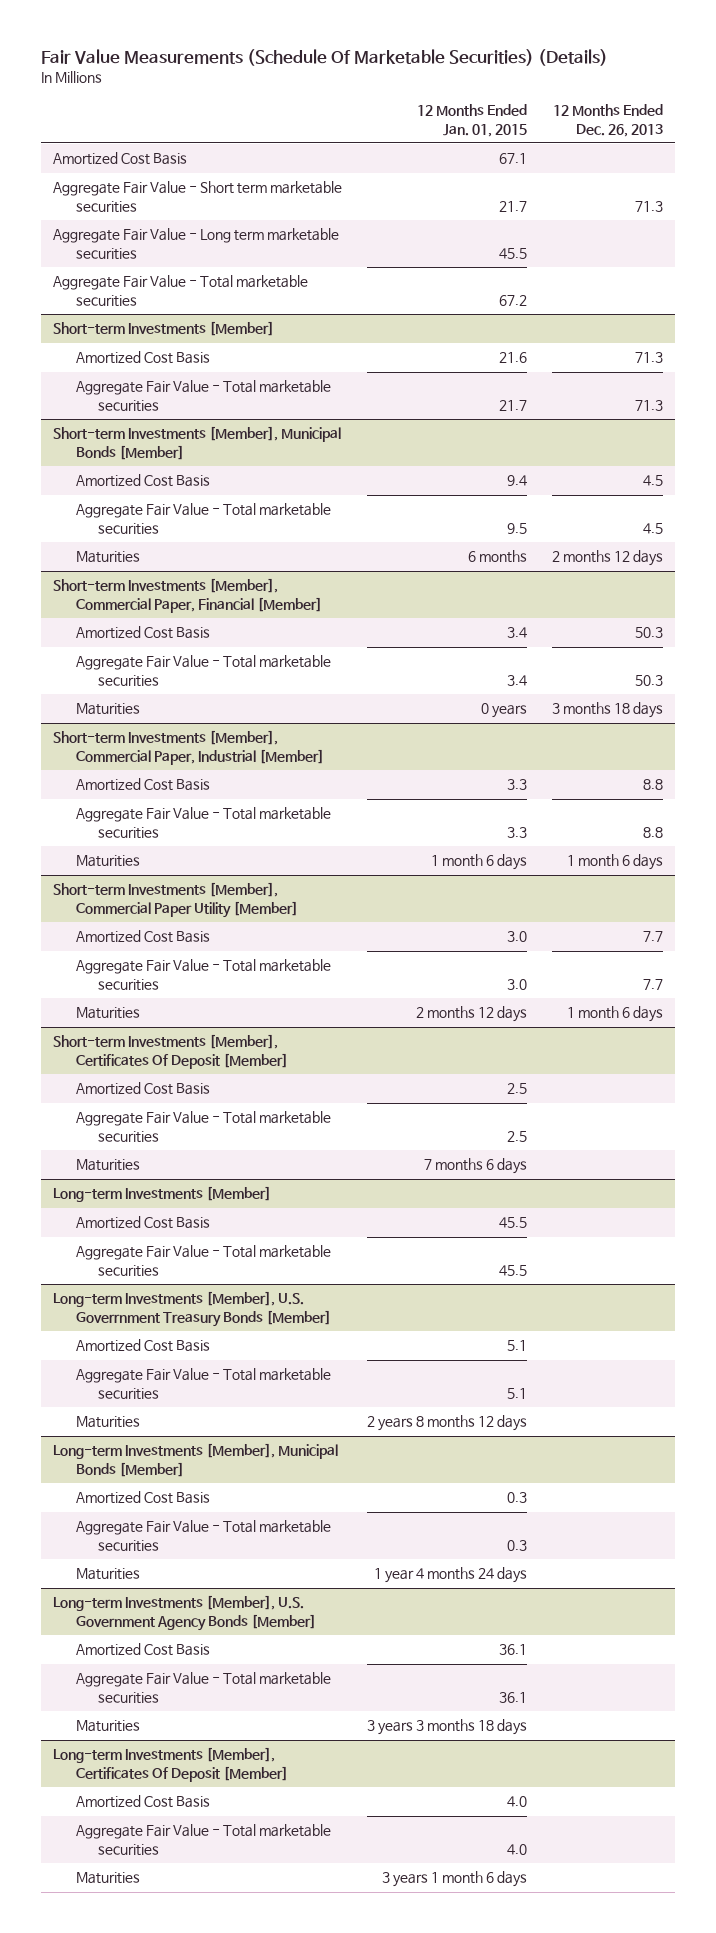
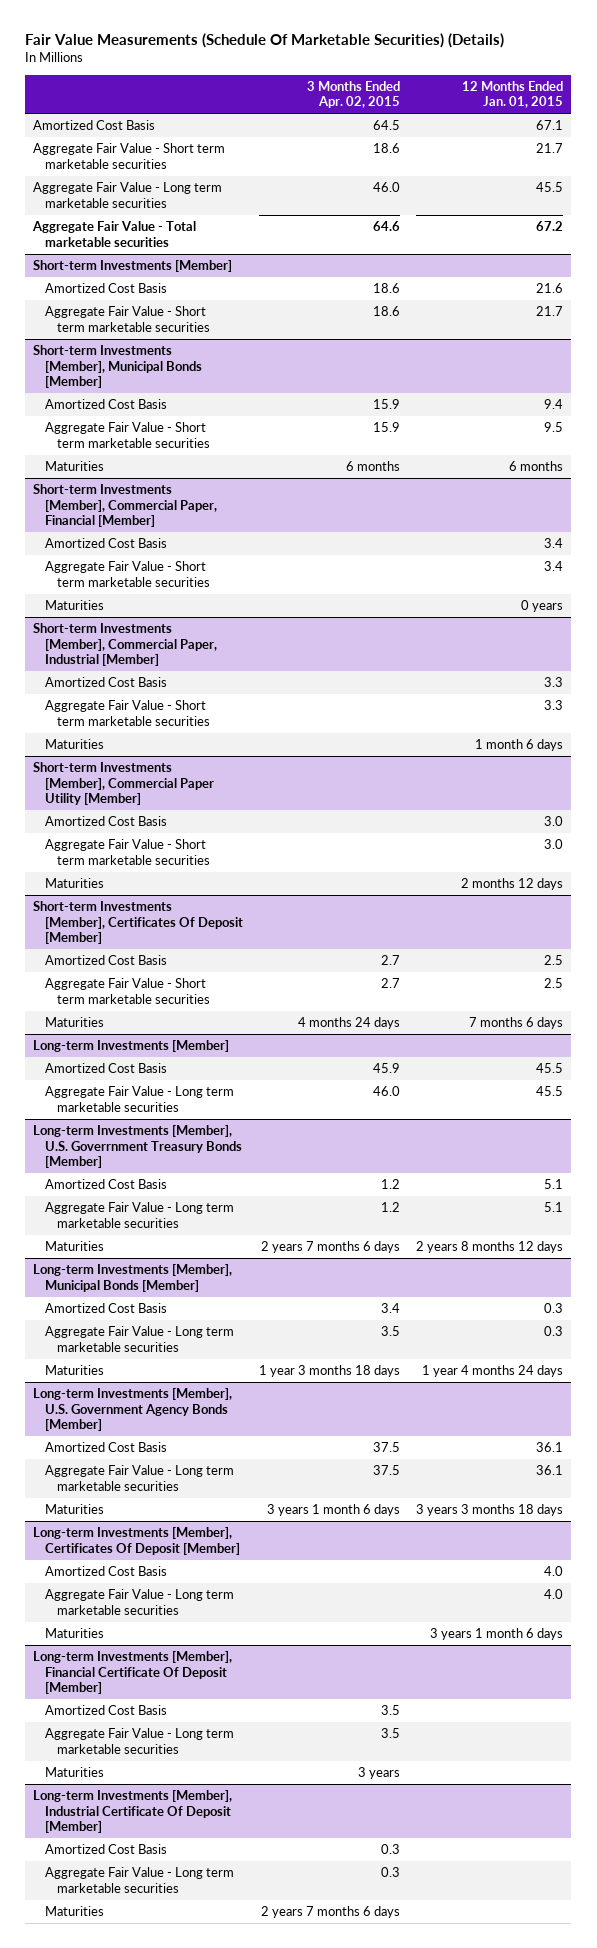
- | 12 Months Ended Jan. 01, 2015 | 12 Months Ended Dec. 26, 2013
+ | 3 Months Ended Apr. 02, 2015 | 12 Months Ended Jan. 01, 2015
@ Short-term Investments [Member]
- Aggregate Fair Value - Total marketable securities | 21.7 | 71.3
+ Aggregate Fair Value - Short term marketable securities | 18.6 | 21.7
@ Short-term Investments [Member], Municipal Bonds [Member]
- Aggregate Fair Value - Total marketable securities | 9.5 | 4.5
+ Aggregate Fair Value - Short term marketable securities | 15.9 | 9.5
@ Short-term Investments [Member], Commercial Paper, Financial [Member]
- Aggregate Fair Value - Total marketable securities | 3.4 | 50.3
+ Aggregate Fair Value - Short term marketable securities | | 3.4
@ Short-term Investments [Member], Commercial Paper, Industrial [Member]
- Aggregate Fair Value - Total marketable securities | 3.3 | 8.8
+ Aggregate Fair Value - Short term marketable securities | | 3.3
@ Short-term Investments [Member], Commercial Paper Utility [Member]
- Aggregate Fair Value - Total marketable securities | 3.0 | 7.7
+ Aggregate Fair Value - Short term marketable securities | | 3.0
@ Short-term Investments [Member], Certificates Of Deposit [Member]
- Aggregate Fair Value - Total marketable securities | 2.5 |
+ Aggregate Fair Value - Short term marketable securities | 2.7 | 2.5
@ Long-term Investments [Member]
- Aggregate Fair Value - Total marketable securities | 45.5 |
+ Aggregate Fair Value - Long term marketable securities | 46.0 | 45.5
@ Long-term Investments [Member], U.S. Goverrnment Treasury Bonds [Member]
- Aggregate Fair Value - Total marketable securities | 5.1 |
+ Aggregate Fair Value - Long term marketable securities | 1.2 | 5.1
@ Long-term Investments [Member], Municipal Bonds [Member]
- Aggregate Fair Value - Total marketable securities | 0.3 |
+ Aggregate Fair Value - Long term marketable securities | 3.5 | 0.3
@ Long-term Investments [Member], U.S. Government Agency Bonds [Member]
- Aggregate Fair Value - Total marketable securities | 36.1 |
+ Aggregate Fair Value - Long term marketable securities | 37.5 | 36.1
@ Long-term Investments [Member], Certificates Of Deposit [Member]
- Aggregate Fair Value - Total marketable securities | 4.0 |
+ Aggregate Fair Value - Long term marketable securities | | 4.0
+ Long-term Investments [Member], Financial Certificate Of Deposit [Member]
+ Amortized Cost Basis | 3.5 |
+ Aggregate Fair Value - Long term marketable securities | 3.5 |
+ Maturities | 3 years |
+ Long-term Investments [Member], Industrial Certificate Of Deposit [Member]
+ Amortized Cost Basis | 0.3 |
+ Aggregate Fair Value - Long term marketable securities | 0.3 |
+ Maturities | 2 years 7 months 6 days |

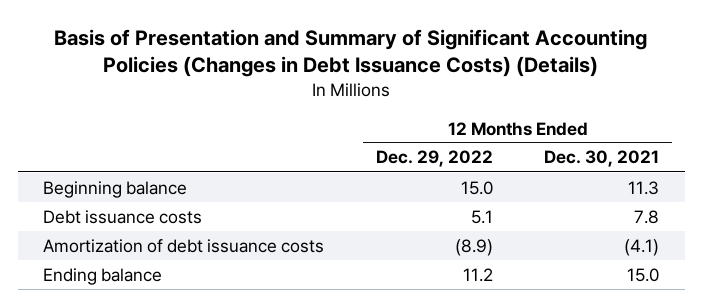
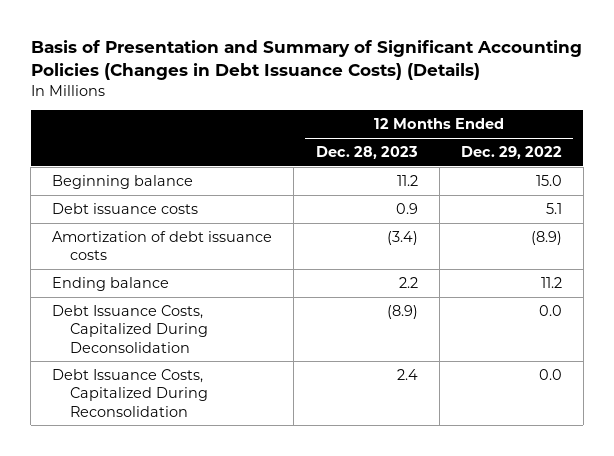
- | 12 Months Ended Dec. 29, 2022 | 12 Months Ended Dec. 30, 2021
+ | 12 Months Ended Dec. 28, 2023 | 12 Months Ended Dec. 29, 2022
+ Debt Issuance Costs, Capitalized During Deconsolidation | (8.9) | 0.0
+ Debt Issuance Costs, Capitalized During Reconsolidation | 2.4 | 0.0

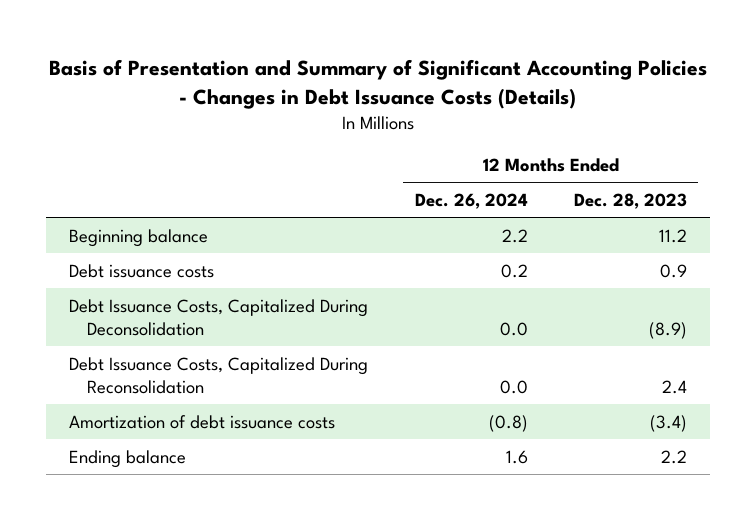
- Basis of Presentation and Summary of Significant Accounting Policies (Changes in Debt Issuance Costs) (Details)
+ Basis of Presentation and Summary of Significant Accounting Policies - Changes in Debt Issuance Costs (Details)
- | 12 Months Ended Dec. 28, 2023 | 12 Months Ended Dec. 29, 2022
+ | 12 Months Ended Dec. 26, 2024 | 12 Months Ended Dec. 28, 2023
moved down: Amortization of debt issuance costs | (0.8) | (3.4)
moved down: Ending balance | 1.6 | 2.2

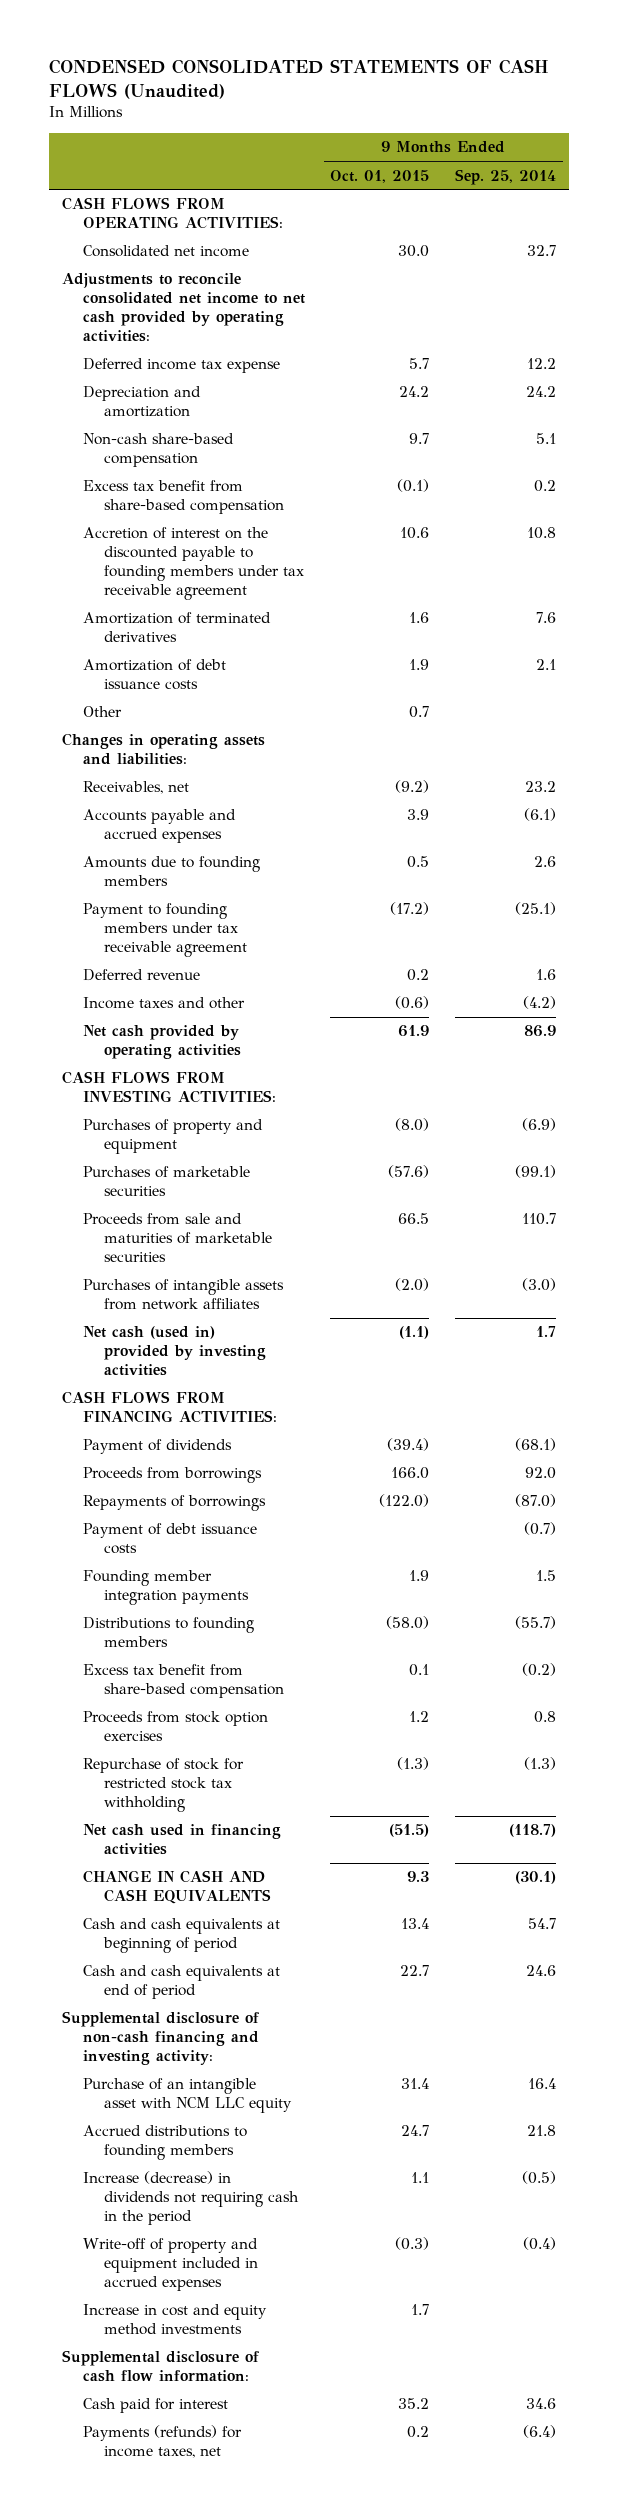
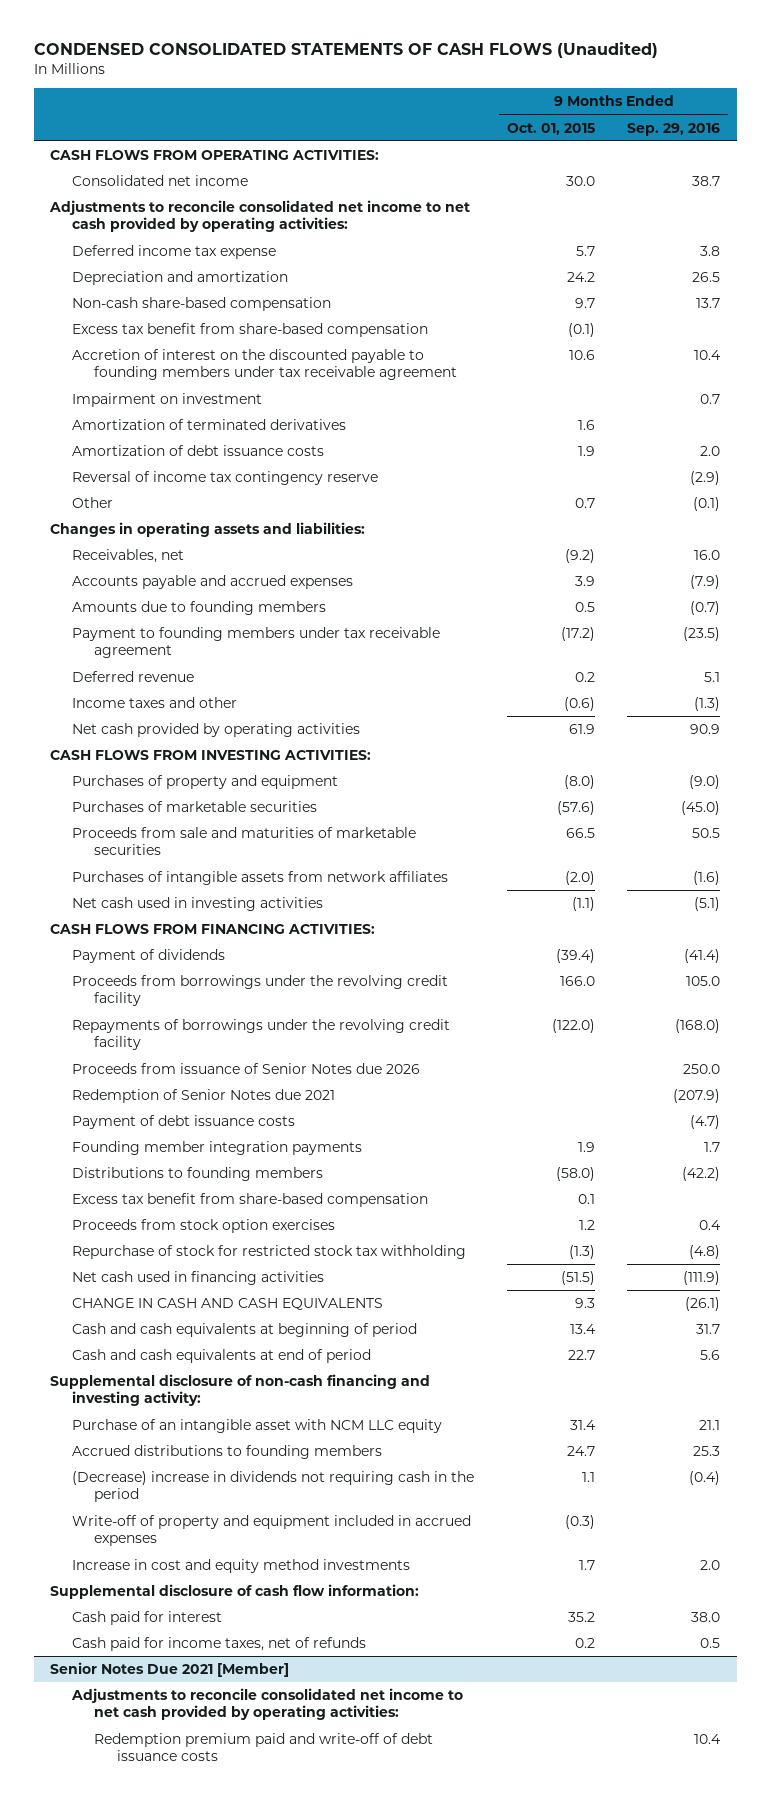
- | 9 Months Ended Oct. 01, 2015 | 9 Months Ended Sep. 25, 2014
+ | 9 Months Ended Oct. 01, 2015 | 9 Months Ended Sep. 29, 2016
+ Impairment on investment | | 0.7
+ Reversal of income tax contingency reserve | | (2.9)
- Net cash (used in) provided by investing activities | (1.1) | 1.7
+ Net cash used in investing activities | (1.1) | (5.1)
- Proceeds from borrowings | 166.0 | 92.0
- Repayments of borrowings | (122.0) | (87.0)
+ Proceeds from borrowings under the revolving credit facility | 166.0 | 105.0
+ Repayments of borrowings under the revolving credit facility | (122.0) | (168.0)
+ Proceeds from issuance of Senior Notes due 2026 | | 250.0
+ Redemption of Senior Notes due 2021 | | (207.9)
- Increase (decrease) in dividends not requiring cash in the period | 1.1 | (0.5)
+ (Decrease) increase in dividends not requiring cash in the period | 1.1 | (0.4)
- Payments (refunds) for income taxes, net | 0.2 | (6.4)
+ Cash paid for income taxes, net of refunds | 0.2 | 0.5
+ Senior Notes Due 2021 [Member]
+ Adjustments to reconcile consolidated net income to net cash provided by operating activities:
+ Redemption premium paid and write-off of debt issuance costs | | 10.4

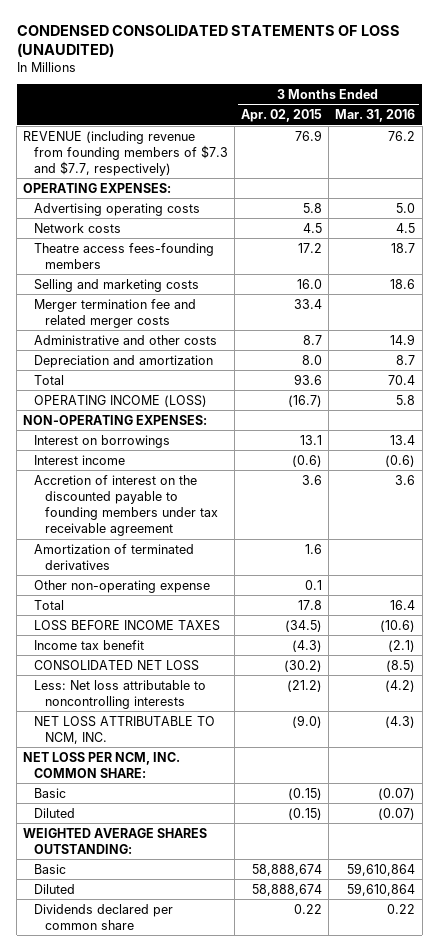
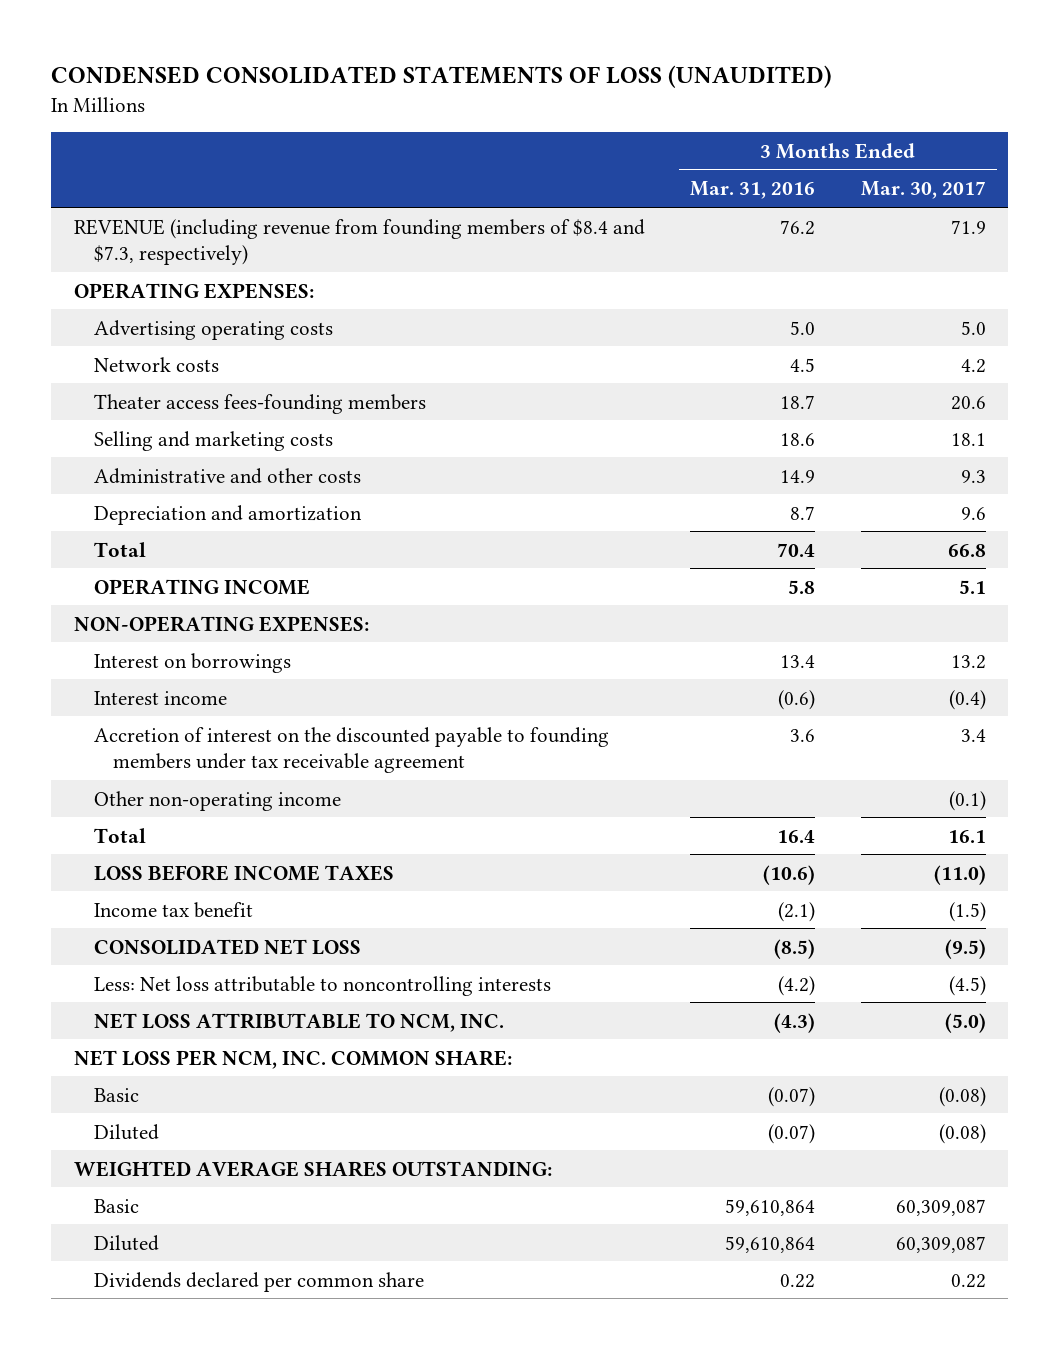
- | 3 Months Ended Apr. 02, 2015 | 3 Months Ended Mar. 31, 2016
+ | 3 Months Ended Mar. 31, 2016 | 3 Months Ended Mar. 30, 2017
- REVENUE (including revenue from founding members of $7.3 and $7.7, respectively) | 76.9 | 76.2
+ REVENUE (including revenue from founding members of $8.4 and $7.3, respectively) | 76.2 | 71.9
- Theatre access fees-founding members | 17.2 | 18.7
+ Theater access fees-founding members | 18.7 | 20.6
- Merger termination fee and related merger costs | 33.4 |
- OPERATING INCOME (LOSS) | (16.7) | 5.8
+ OPERATING INCOME | 5.8 | 5.1
- Amortization of terminated derivatives | 1.6 |
- Other non-operating expense | 0.1 |
+ Other non-operating income | | (0.1)

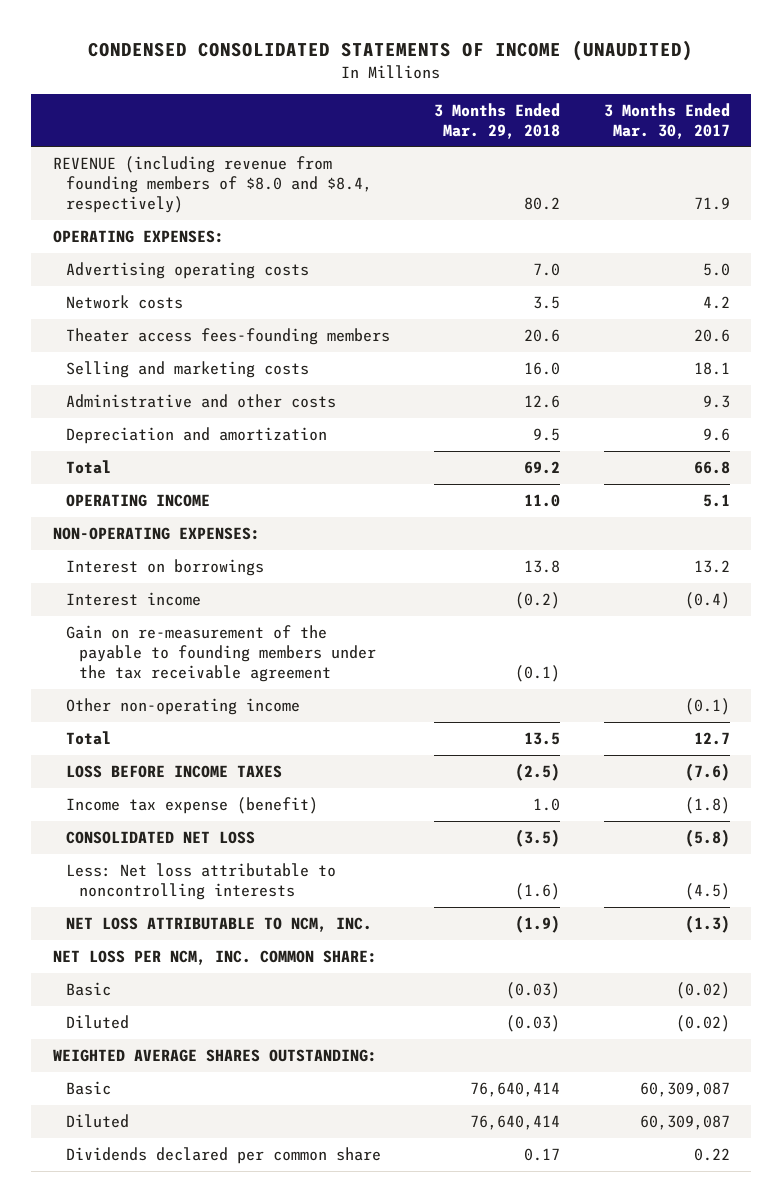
- CONDENSED CONSOLIDATED STATEMENTS OF LOSS (UNAUDITED)
+ CONDENSED CONSOLIDATED STATEMENTS OF INCOME (UNAUDITED)
- | 3 Months Ended Mar. 31, 2016 | 3 Months Ended Mar. 30, 2017
+ | 3 Months Ended Mar. 29, 2018 | 3 Months Ended Mar. 30, 2017
- REVENUE (including revenue from founding members of $8.4 and $7.3, respectively) | 76.2 | 71.9
+ REVENUE (including revenue from founding members of $8.0 and $8.4, respectively) | 80.2 | 71.9
- Accretion of interest on the discounted payable to founding members under tax receivable agreement | 3.6 | 3.4
+ Gain on re-measurement of the payable to founding members under the tax receivable agreement | (0.1) |
- Total | 16.4 | 16.1
- LOSS BEFORE INCOME TAXES | (10.6) | (11.0)
- Income tax benefit | (2.1) | (1.5)
- CONSOLIDATED NET LOSS | (8.5) | (9.5)
+ Total | 13.5 | 12.7
+ LOSS BEFORE INCOME TAXES | (2.5) | (7.6)
+ Income tax expense (benefit) | 1.0 | (1.8)
+ CONSOLIDATED NET LOSS | (3.5) | (5.8)
- NET LOSS ATTRIBUTABLE TO NCM, INC. | (4.3) | (5.0)
+ NET LOSS ATTRIBUTABLE TO NCM, INC. | (1.9) | (1.3)
- Basic | (0.07) | (0.08)
- Diluted | (0.07) | (0.08)
+ Basic | (0.03) | (0.02)
+ Diluted | (0.03) | (0.02)

